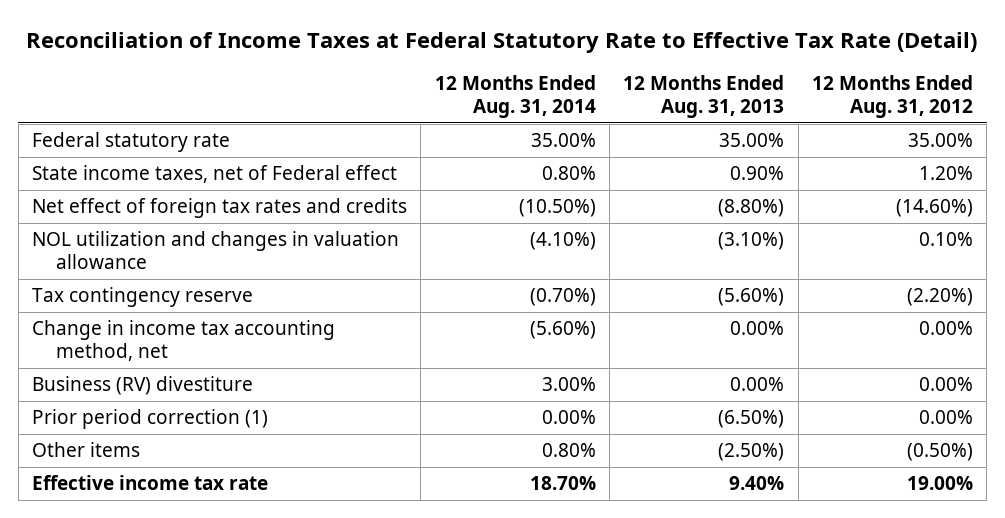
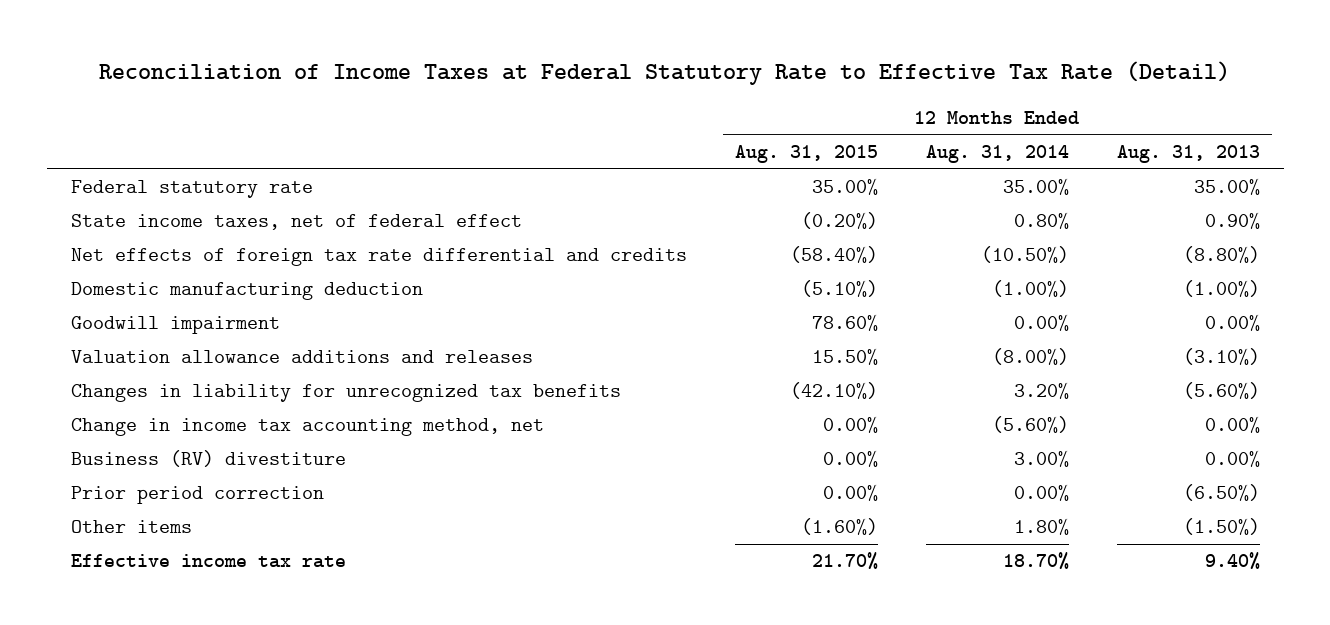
- | 12 Months Ended Aug. 31, 2014 | 12 Months Ended Aug. 31, 2013 | 12 Months Ended Aug. 31, 2012
+ | 12 Months Ended Aug. 31, 2015 | 12 Months Ended Aug. 31, 2014 | 12 Months Ended Aug. 31, 2013
- State income taxes, net of Federal effect | 0.80% | 0.90% | 1.20%
- Net effect of foreign tax rates and credits | (10.50%) | (8.80%) | (14.60%)
- NOL utilization and changes in valuation allowance | (4.10%) | (3.10%) | 0.10%
- Tax contingency reserve | (0.70%) | (5.60%) | (2.20%)
+ State income taxes, net of federal effect | (0.20%) | 0.80% | 0.90%
+ Net effects of foreign tax rate differential and credits | (58.40%) | (10.50%) | (8.80%)
+ Domestic manufacturing deduction | (5.10%) | (1.00%) | (1.00%)
+ Goodwill impairment | 78.60% | 0.00% | 0.00%
+ Valuation allowance additions and releases | 15.50% | (8.00%) | (3.10%)
+ Changes in liability for unrecognized tax benefits | (42.10%) | 3.20% | (5.60%)
- Prior period correction (1) | 0.00% | (6.50%) | 0.00%
- Other items | 0.80% | (2.50%) | (0.50%)
+ Prior period correction | 0.00% | 0.00% | (6.50%)
+ Other items | (1.60%) | 1.80% | (1.50%)

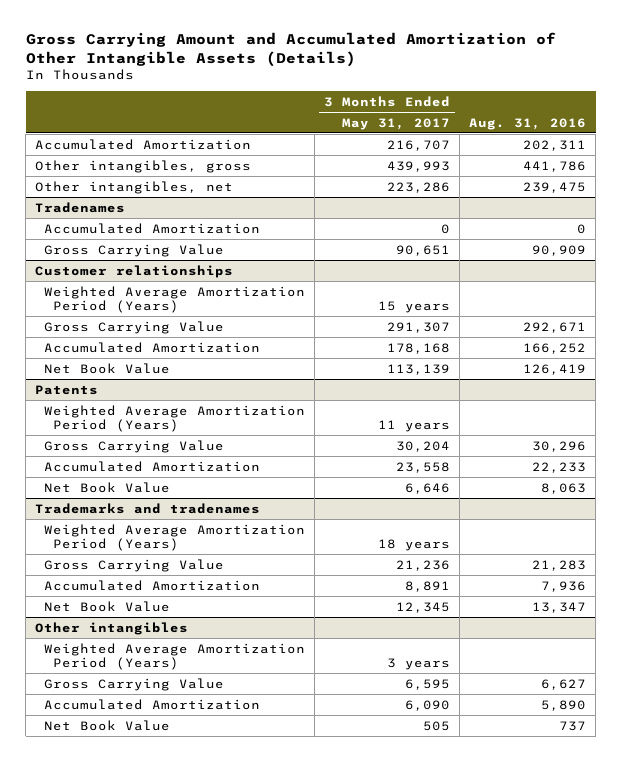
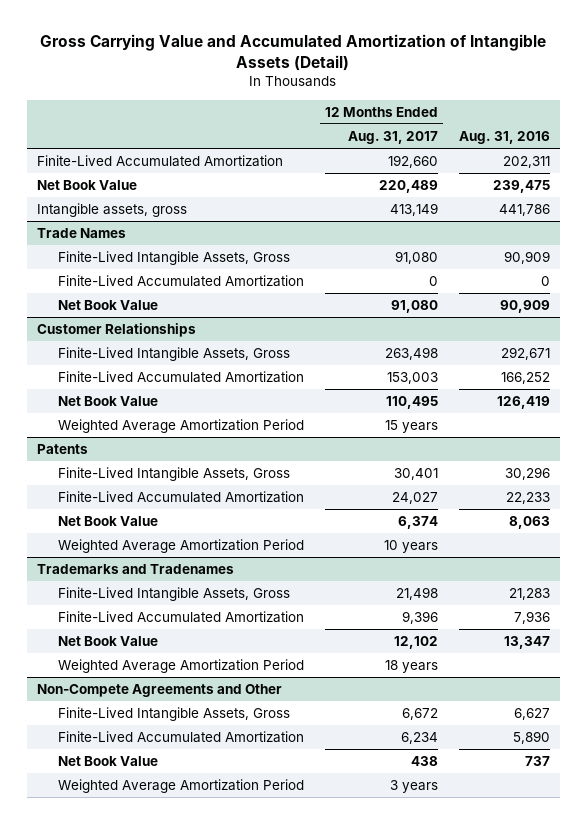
- Gross Carrying Amount and Accumulated Amortization of Other Intangible Assets (Details)
+ Gross Carrying Value and Accumulated Amortization of Intangible Assets (Detail)
- | 3 Months Ended May 31, 2017 | Aug. 31, 2016
+ | 12 Months Ended Aug. 31, 2017 | Aug. 31, 2016
- Accumulated Amortization | 216,707 | 202,311
- Other intangibles, gross | 439,993 | 441,786
- Other intangibles, net | 223,286 | 239,475
- Tradenames
- Accumulated Amortization | 0 | 0
- Gross Carrying Value | 90,651 | 90,909
- Customer relationships
- Weighted Average Amortization Period (Years) | 15 years |
- Gross Carrying Value | 291,307 | 292,671
- Accumulated Amortization | 178,168 | 166,252
+ Finite-Lived Accumulated Amortization | 192,660 | 202,311
+ Net Book Value | 220,489 | 239,475
+ Intangible assets, gross | 413,149 | 441,786
+ Trade Names
+ Finite-Lived Intangible Assets, Gross | 91,080 | 90,909
+ Finite-Lived Accumulated Amortization | 0 | 0
+ Net Book Value | 91,080 | 90,909
+ Customer Relationships
+ Finite-Lived Intangible Assets, Gross | 263,498 | 292,671
+ Finite-Lived Accumulated Amortization | 153,003 | 166,252
+ Weighted Average Amortization Period | 15 years |
@ Patents
- Weighted Average Amortization Period (Years) | 11 years |
- Gross Carrying Value | 30,204 | 30,296
- Accumulated Amortization | 23,558 | 22,233
+ Finite-Lived Intangible Assets, Gross | 30,401 | 30,296
+ Finite-Lived Accumulated Amortization | 24,027 | 22,233
- Trademarks and tradenames
- Weighted Average Amortization Period (Years) | 18 years |
- Gross Carrying Value | 21,236 | 21,283
- Accumulated Amortization | 8,891 | 7,936
@ Patents
+ Weighted Average Amortization Period | 10 years |
+ Trademarks and Tradenames
+ Finite-Lived Intangible Assets, Gross | 21,498 | 21,283
+ Finite-Lived Accumulated Amortization | 9,396 | 7,936
- Other intangibles
- Weighted Average Amortization Period (Years) | 3 years |
- Gross Carrying Value | 6,595 | 6,627
- Accumulated Amortization | 6,090 | 5,890
+ Weighted Average Amortization Period | 18 years |
+ Non-Compete Agreements and Other
+ Finite-Lived Intangible Assets, Gross | 6,672 | 6,627
+ Finite-Lived Accumulated Amortization | 6,234 | 5,890
+ Weighted Average Amortization Period | 3 years |

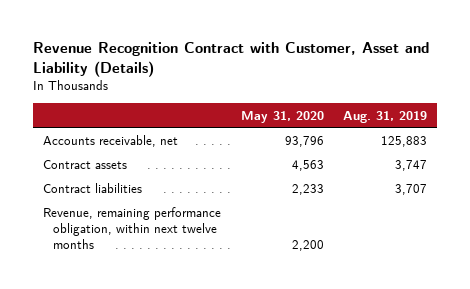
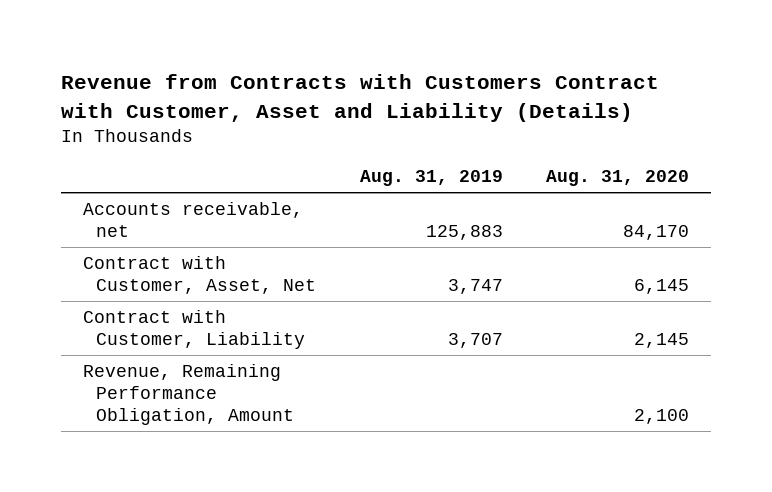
- Revenue Recognition Contract with Customer, Asset and Liability (Details)
+ Revenue from Contracts with Customers Contract with Customer, Asset and Liability (Details)
- | May 31, 2020 | Aug. 31, 2019
+ | Aug. 31, 2019 | Aug. 31, 2020
- Contract assets | 4,563 | 3,747
- Contract liabilities | 2,233 | 3,707
- Revenue, remaining performance obligation, within next twelve months | 2,200 |
+ Contract with Customer, Asset, Net | 3,747 | 6,145
+ Contract with Customer, Liability | 3,707 | 2,145
+ Revenue, Remaining Performance Obligation, Amount | | 2,100

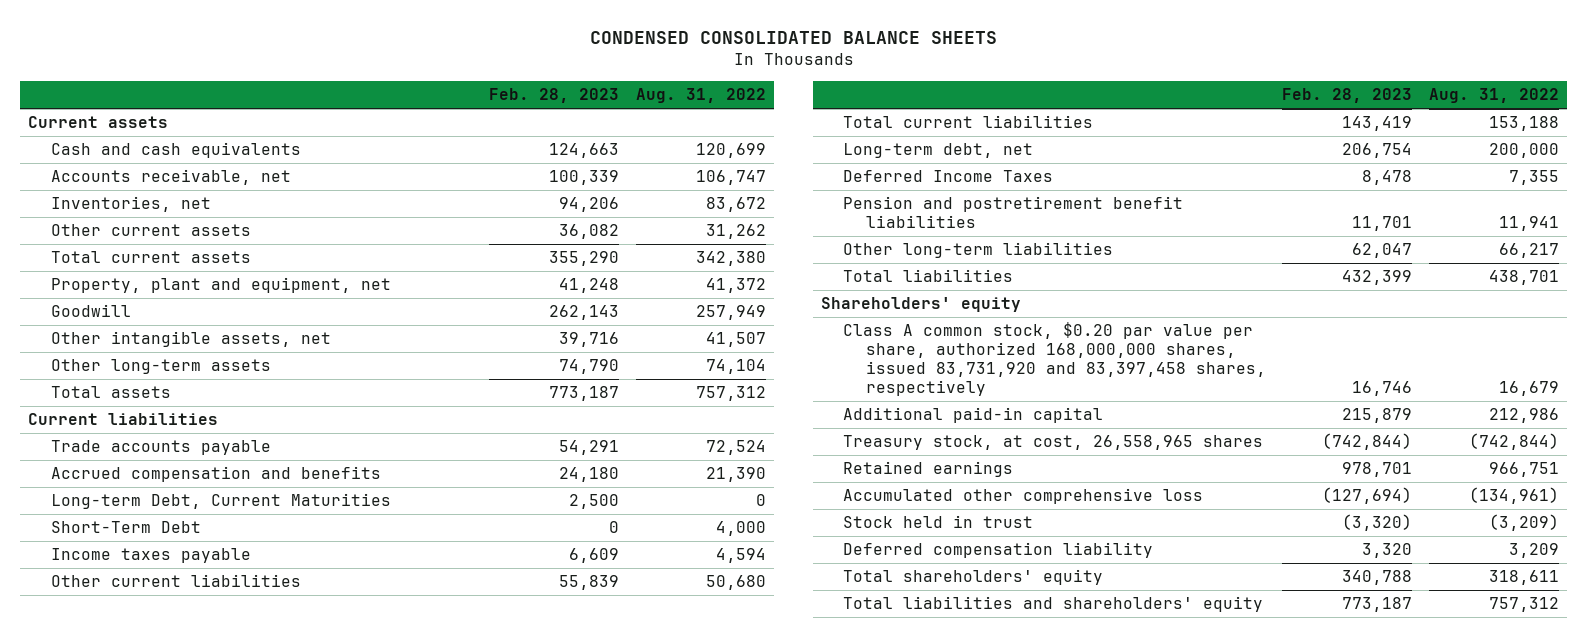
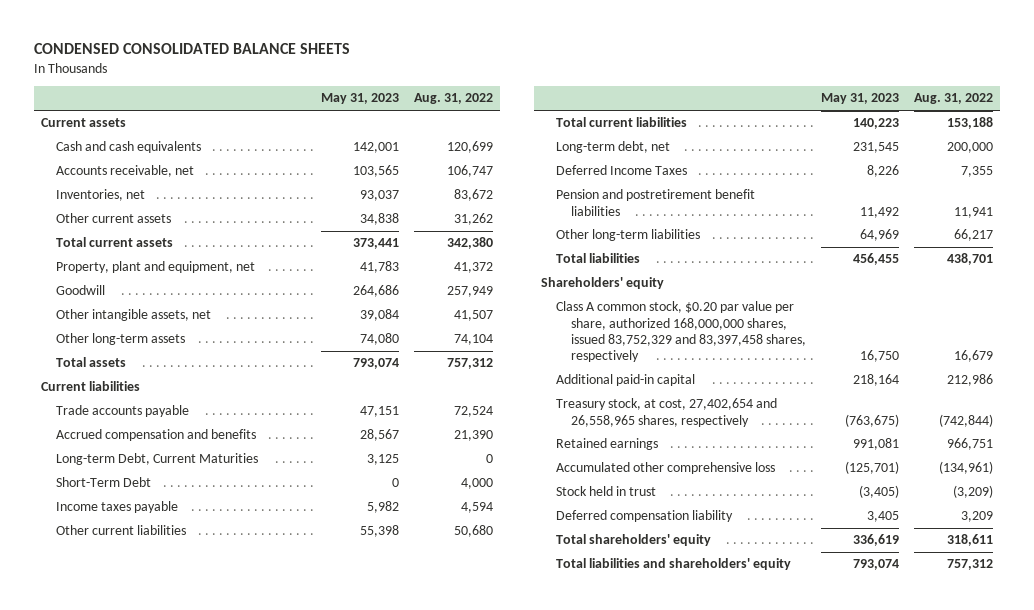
- | Feb. 28, 2023 | Aug. 31, 2022
+ | May 31, 2023 | Aug. 31, 2022
- Class A common stock, $0.20 par value per share, authorized 168,000,000 shares, issued 83,731,920 and 83,397,458 shares, respectively | 16,746 | 16,679
+ Class A common stock, $0.20 par value per share, authorized 168,000,000 shares, issued 83,752,329 and 83,397,458 shares, respectively | 16,750 | 16,679
- Treasury stock, at cost, 26,558,965 shares | (742,844) | (742,844)
+ Treasury stock, at cost, 27,402,654 and 26,558,965 shares, respectively | (763,675) | (742,844)

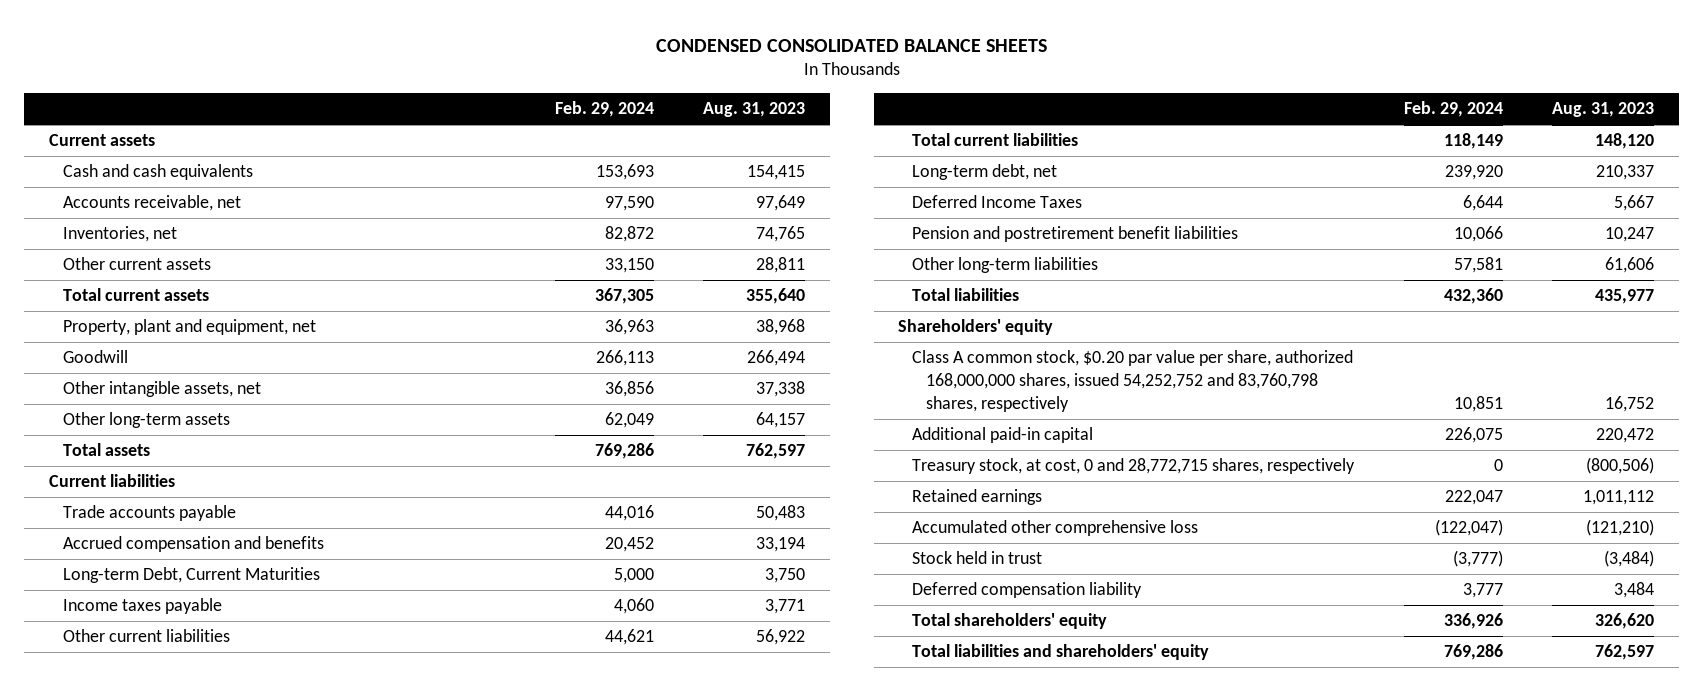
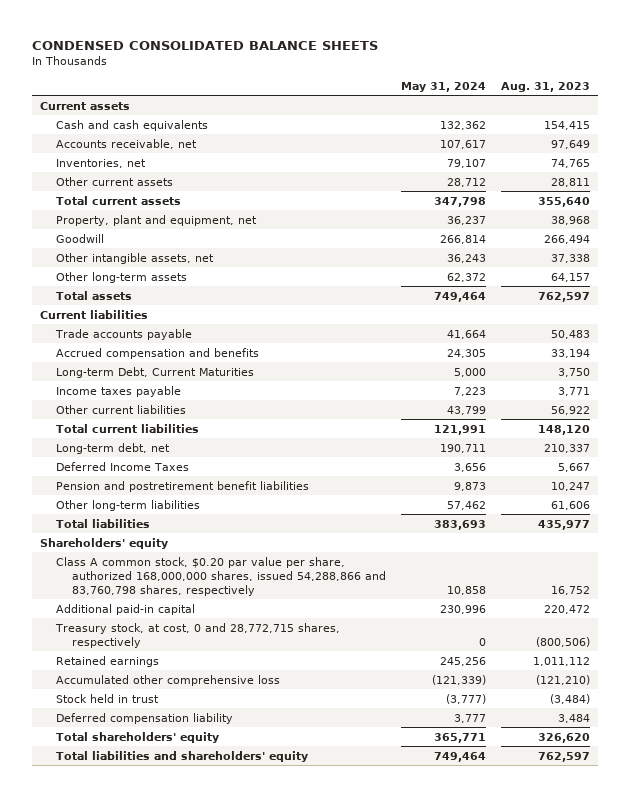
- | Feb. 29, 2024 | Aug. 31, 2023
+ | May 31, 2024 | Aug. 31, 2023
- Class A common stock, $0.20 par value per share, authorized 168,000,000 shares, issued 54,252,752 and 83,760,798 shares, respectively | 10,851 | 16,752
+ Class A common stock, $0.20 par value per share, authorized 168,000,000 shares, issued 54,288,866 and 83,760,798 shares, respectively | 10,858 | 16,752

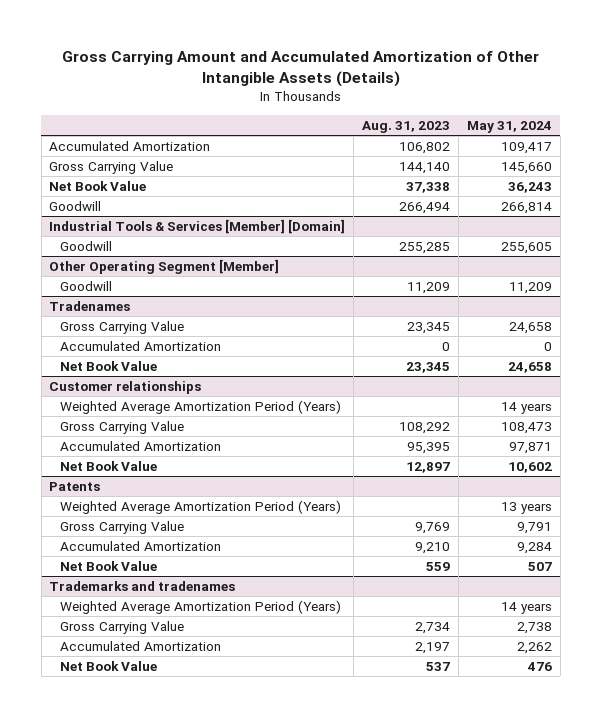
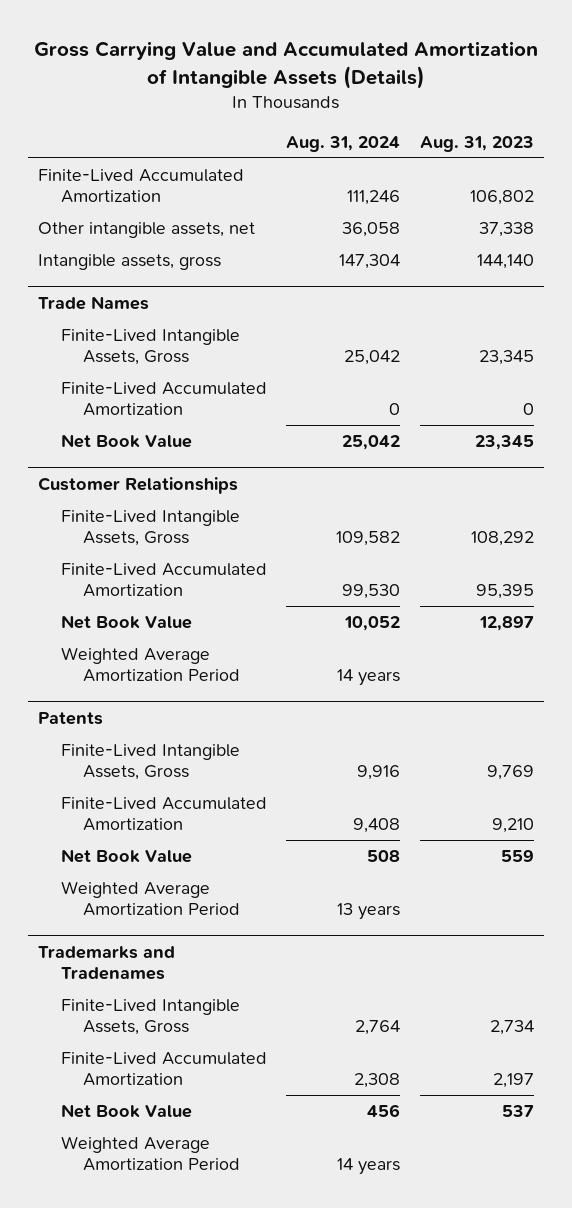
- Gross Carrying Amount and Accumulated Amortization of Other Intangible Assets (Details)
+ Gross Carrying Value and Accumulated Amortization of Intangible Assets (Details)
- | Aug. 31, 2023 | May 31, 2024
+ | Aug. 31, 2024 | Aug. 31, 2023
- Accumulated Amortization | 106,802 | 109,417
- Gross Carrying Value | 144,140 | 145,660
- Net Book Value | 37,338 | 36,243
- Goodwill | 266,494 | 266,814
- Industrial Tools & Services [Member] [Domain]
- Goodwill | 255,285 | 255,605
- Other Operating Segment [Member]
- Goodwill | 11,209 | 11,209
- Tradenames
- Gross Carrying Value | 23,345 | 24,658
- Accumulated Amortization | 0 | 0
+ Finite-Lived Accumulated Amortization | 111,246 | 106,802
+ Other intangible assets, net | 36,058 | 37,338
+ Intangible assets, gross | 147,304 | 144,140
+ Trade Names
+ Finite-Lived Intangible Assets, Gross | 25,042 | 23,345
+ Finite-Lived Accumulated Amortization | 0 | 0
- Customer relationships
- Weighted Average Amortization Period (Years) | | 14 years
- Gross Carrying Value | 108,292 | 108,473
- Accumulated Amortization | 95,395 | 97,871
+ Customer Relationships
+ Finite-Lived Intangible Assets, Gross | 109,582 | 108,292
+ Finite-Lived Accumulated Amortization | 99,530 | 95,395
+ Weighted Average Amortization Period | 14 years |
@ Patents
- Weighted Average Amortization Period (Years) | | 13 years
- Gross Carrying Value | 9,769 | 9,791
- Accumulated Amortization | 9,210 | 9,284
+ Finite-Lived Intangible Assets, Gross | 9,916 | 9,769
+ Finite-Lived Accumulated Amortization | 9,408 | 9,210
- Trademarks and tradenames
- Weighted Average Amortization Period (Years) | | 14 years
- Gross Carrying Value | 2,734 | 2,738
- Accumulated Amortization | 2,197 | 2,262
@ Patents
+ Weighted Average Amortization Period | 13 years |
+ Trademarks and Tradenames
+ Finite-Lived Intangible Assets, Gross | 2,764 | 2,734
+ Finite-Lived Accumulated Amortization | 2,308 | 2,197
+ Weighted Average Amortization Period | 14 years |

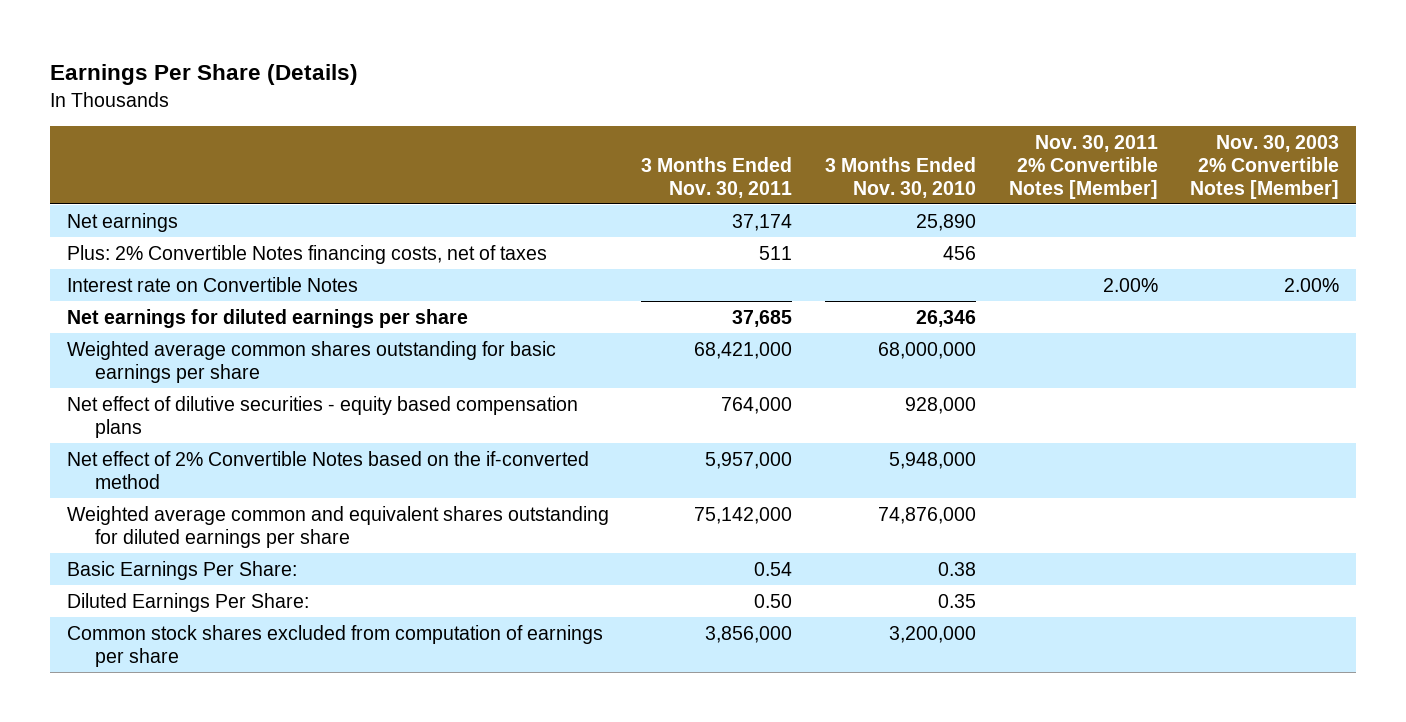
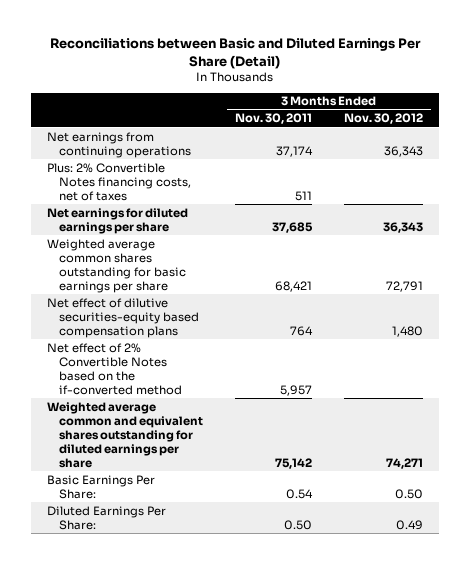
- Earnings Per Share (Details)
+ Reconciliations between Basic and Diluted Earnings Per Share (Detail)
- | 3 Months Ended Nov. 30, 2011 | 3 Months Ended Nov. 30, 2010 | Nov. 30, 2011 2% Convertible Notes [Member] | Nov. 30, 2003 2% Convertible Notes [Member]
+ | 3 Months Ended Nov. 30, 2011 | 3 Months Ended Nov. 30, 2012
- Net earnings | 37,174 | 25,890 | |
+ Net earnings from continuing operations | 37,174 | 36,343
- Interest rate on Convertible Notes | | | 2.00% | 2.00%
- Weighted average common shares outstanding for basic earnings per share | 68,421,000 | 68,000,000 | |
- Net effect of dilutive securities - equity based compensation plans | 764,000 | 928,000 | |
- Net effect of 2% Convertible Notes based on the if-converted method | 5,957,000 | 5,948,000 | |
- Weighted average common and equivalent shares outstanding for diluted earnings per share | 75,142,000 | 74,876,000 | |
+ Weighted average common shares outstanding for basic earnings per share | 68,421 | 72,791
+ Net effect of dilutive securities-equity based compensation plans | 764 | 1,480
+ Net effect of 2% Convertible Notes based on the if-converted method | 5,957 |
+ Weighted average common and equivalent shares outstanding for diluted earnings per share | 75,142 | 74,271
- Common stock shares excluded from computation of earnings per share | 3,856,000 | 3,200,000 | |

